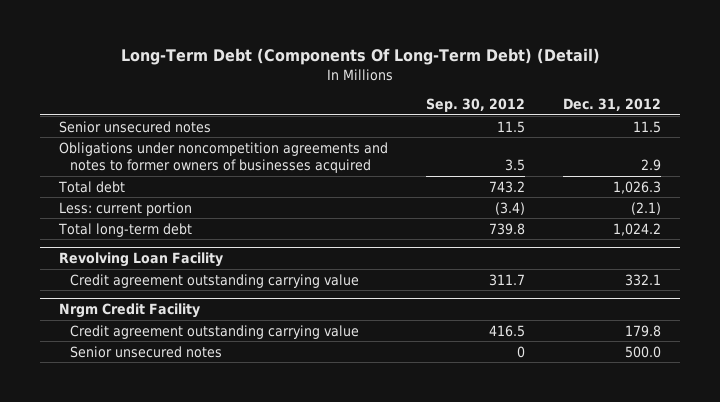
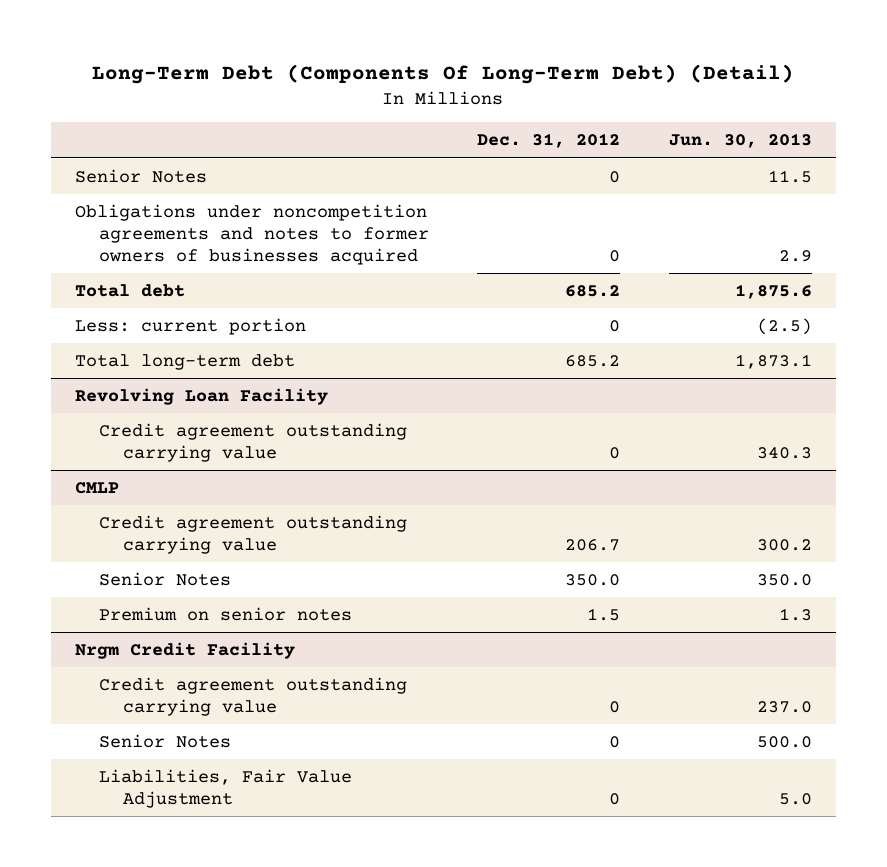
- | Sep. 30, 2012 | Dec. 31, 2012
+ | Dec. 31, 2012 | Jun. 30, 2013
- Senior unsecured notes | 11.5 | 11.5
- Obligations under noncompetition agreements and notes to former owners of businesses acquired | 3.5 | 2.9
- Total debt | 743.2 | 1,026.3
- Less: current portion | (3.4) | (2.1)
- Total long-term debt | 739.8 | 1,024.2
+ Senior Notes | 0 | 11.5
+ Obligations under noncompetition agreements and notes to former owners of businesses acquired | 0 | 2.9
+ Total debt | 685.2 | 1,875.6
+ Less: current portion | 0 | (2.5)
+ Total long-term debt | 685.2 | 1,873.1
@ Revolving Loan Facility
- Credit agreement outstanding carrying value | 311.7 | 332.1
+ Credit agreement outstanding carrying value | 0 | 340.3
+ CMLP
+ Credit agreement outstanding carrying value | 206.7 | 300.2
+ Senior Notes | 350.0 | 350.0
+ Premium on senior notes | 1.5 | 1.3
@ Nrgm Credit Facility
- Credit agreement outstanding carrying value | 416.5 | 179.8
- Senior unsecured notes | 0 | 500.0
+ Credit agreement outstanding carrying value | 0 | 237.0
+ Senior Notes | 0 | 500.0
+ Liabilities, Fair Value Adjustment | 0 | 5.0

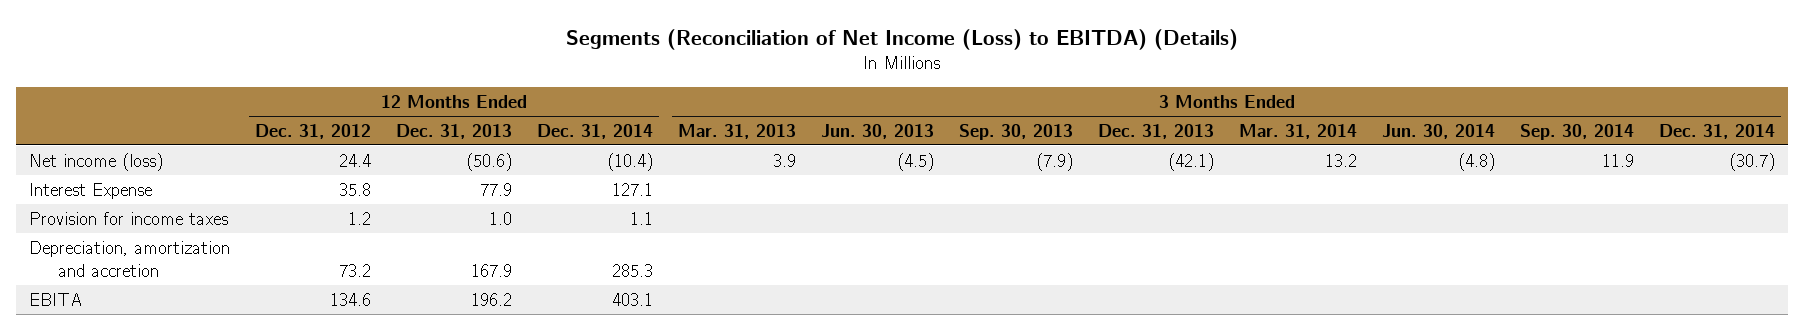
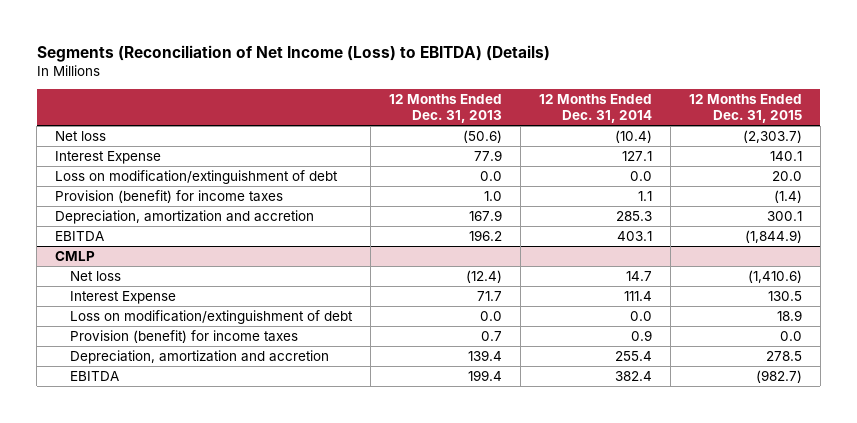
- | 12 Months Ended Dec. 31, 2012 | 12 Months Ended Dec. 31, 2013 | 12 Months Ended Dec. 31, 2014 | 3 Months Ended Mar. 31, 2013 | 3 Months Ended Jun. 30, 2013 | 3 Months Ended Sep. 30, 2013 | 3 Months Ended Dec. 31, 2013 | 3 Months Ended Mar. 31, 2014 | 3 Months Ended Jun. 30, 2014 | 3 Months Ended Sep. 30, 2014 | 3 Months Ended Dec. 31, 2014
+ | 12 Months Ended Dec. 31, 2013 | 12 Months Ended Dec. 31, 2014 | 12 Months Ended Dec. 31, 2015
- Net income (loss) | 24.4 | (50.6) | (10.4) | 3.9 | (4.5) | (7.9) | (42.1) | 13.2 | (4.8) | 11.9 | (30.7)
+ Net loss | (50.6) | (10.4) | (2,303.7)
- Provision for income taxes | 1.2 | 1.0 | 1.1 | | | | | | | |
+ Loss on modification/extinguishment of debt | 0.0 | 0.0 | 20.0
+ Provision (benefit) for income taxes | 1.0 | 1.1 | (1.4)
- EBITA | 134.6 | 196.2 | 403.1 | | | | | | | |
+ EBITDA | 196.2 | 403.1 | (1,844.9)
+ CMLP
+ Net loss | (12.4) | 14.7 | (1,410.6)
+ Interest Expense | 71.7 | 111.4 | 130.5
+ Loss on modification/extinguishment of debt | 0.0 | 0.0 | 18.9
+ Provision (benefit) for income taxes | 0.7 | 0.9 | 0.0
+ Depreciation, amortization and accretion | 139.4 | 255.4 | 278.5
+ EBITDA | 199.4 | 382.4 | (982.7)

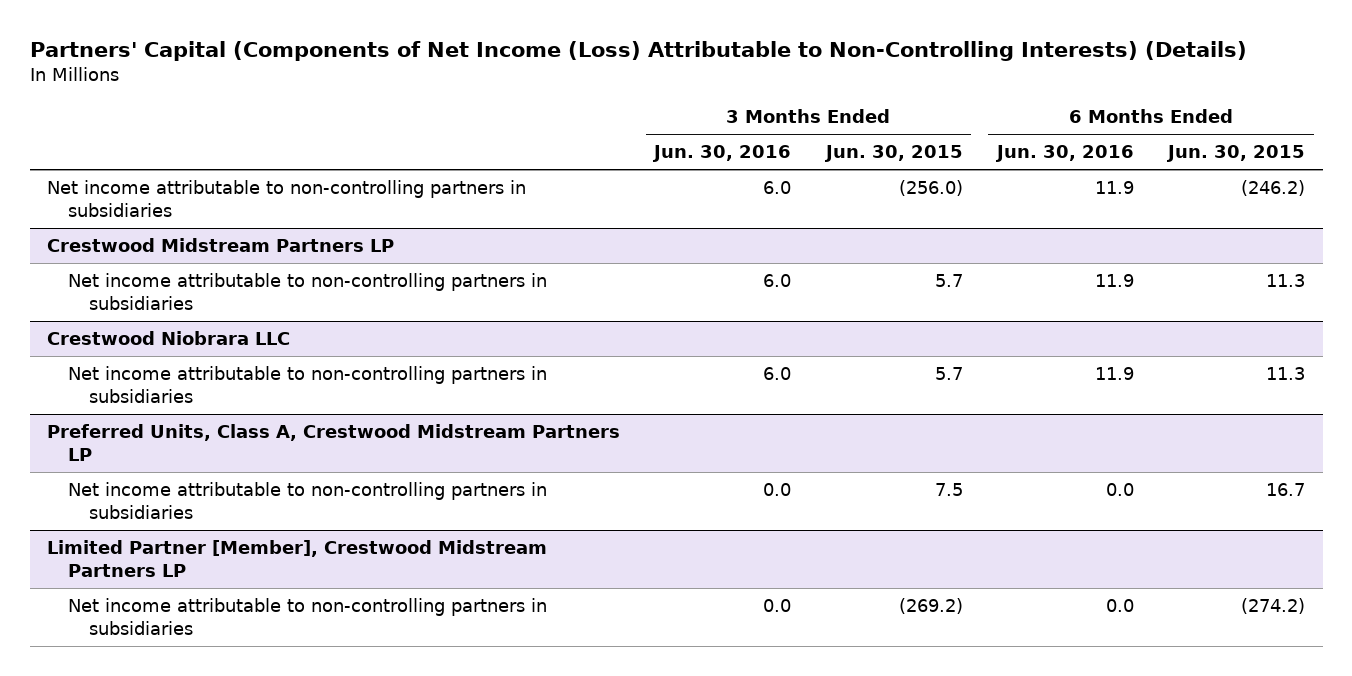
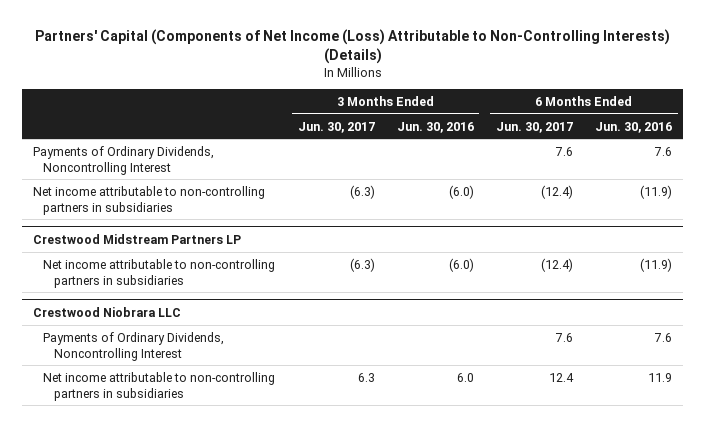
- | 3 Months Ended Jun. 30, 2016 | 3 Months Ended Jun. 30, 2015 | 6 Months Ended Jun. 30, 2016 | 6 Months Ended Jun. 30, 2015
+ | 3 Months Ended Jun. 30, 2017 | 3 Months Ended Jun. 30, 2016 | 6 Months Ended Jun. 30, 2017 | 6 Months Ended Jun. 30, 2016
- Net income attributable to non-controlling partners in subsidiaries | 6.0 | (256.0) | 11.9 | (246.2)
+ Payments of Ordinary Dividends, Noncontrolling Interest | | | 7.6 | 7.6
+ Net income attributable to non-controlling partners in subsidiaries | (6.3) | (6.0) | (12.4) | (11.9)
@ Crestwood Midstream Partners LP
- Net income attributable to non-controlling partners in subsidiaries | 6.0 | 5.7 | 11.9 | 11.3
+ Net income attributable to non-controlling partners in subsidiaries | (6.3) | (6.0) | (12.4) | (11.9)
@ Crestwood Niobrara LLC
+ Payments of Ordinary Dividends, Noncontrolling Interest | | | 7.6 | 7.6
- Preferred Units, Class A, Crestwood Midstream Partners LP
- Net income attributable to non-controlling partners in subsidiaries | 0.0 | 7.5 | 0.0 | 16.7
- Limited Partner [Member], Crestwood Midstream Partners LP
- Net income attributable to non-controlling partners in subsidiaries | 0.0 | (269.2) | 0.0 | (274.2)

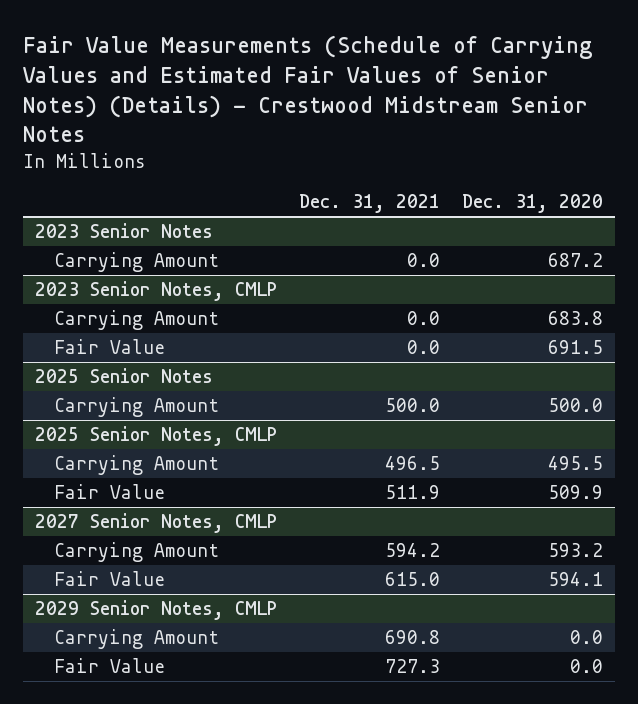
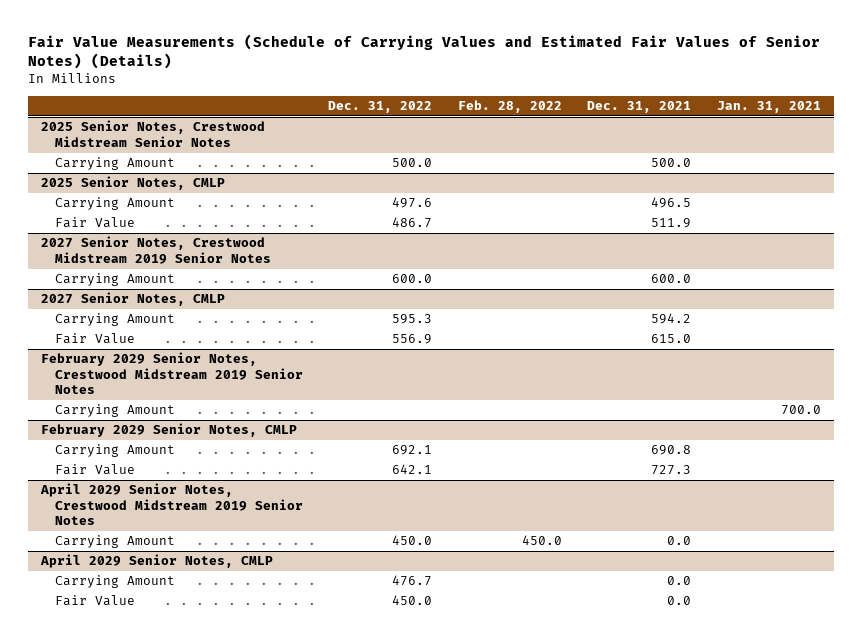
- Fair Value Measurements (Schedule of Carrying Values and Estimated Fair Values of Senior Notes) (Details) - Crestwood Midstream Senior Notes
+ Fair Value Measurements (Schedule of Carrying Values and Estimated Fair Values of Senior Notes) (Details)
- | Dec. 31, 2021 | Dec. 31, 2020
+ | Dec. 31, 2022 | Feb. 28, 2022 | Dec. 31, 2021 | Jan. 31, 2021
- 2023 Senior Notes
- Carrying Amount | 0.0 | 687.2
- 2023 Senior Notes, CMLP
- Carrying Amount | 0.0 | 683.8
- Fair Value | 0.0 | 691.5
- 2025 Senior Notes
+ 2025 Senior Notes, Crestwood Midstream Senior Notes
+ 2027 Senior Notes, Crestwood Midstream 2019 Senior Notes
+ Carrying Amount | 600.0 | | 600.0 |
- 2029 Senior Notes, CMLP
+ February 2029 Senior Notes, Crestwood Midstream 2019 Senior Notes
+ Carrying Amount | | | | 700.0
+ February 2029 Senior Notes, CMLP
+ April 2029 Senior Notes, Crestwood Midstream 2019 Senior Notes
+ Carrying Amount | 450.0 | 450.0 | 0.0 |
+ April 2029 Senior Notes, CMLP
+ Carrying Amount | 476.7 | | 0.0 |
+ Fair Value | 450.0 | | 0.0 |

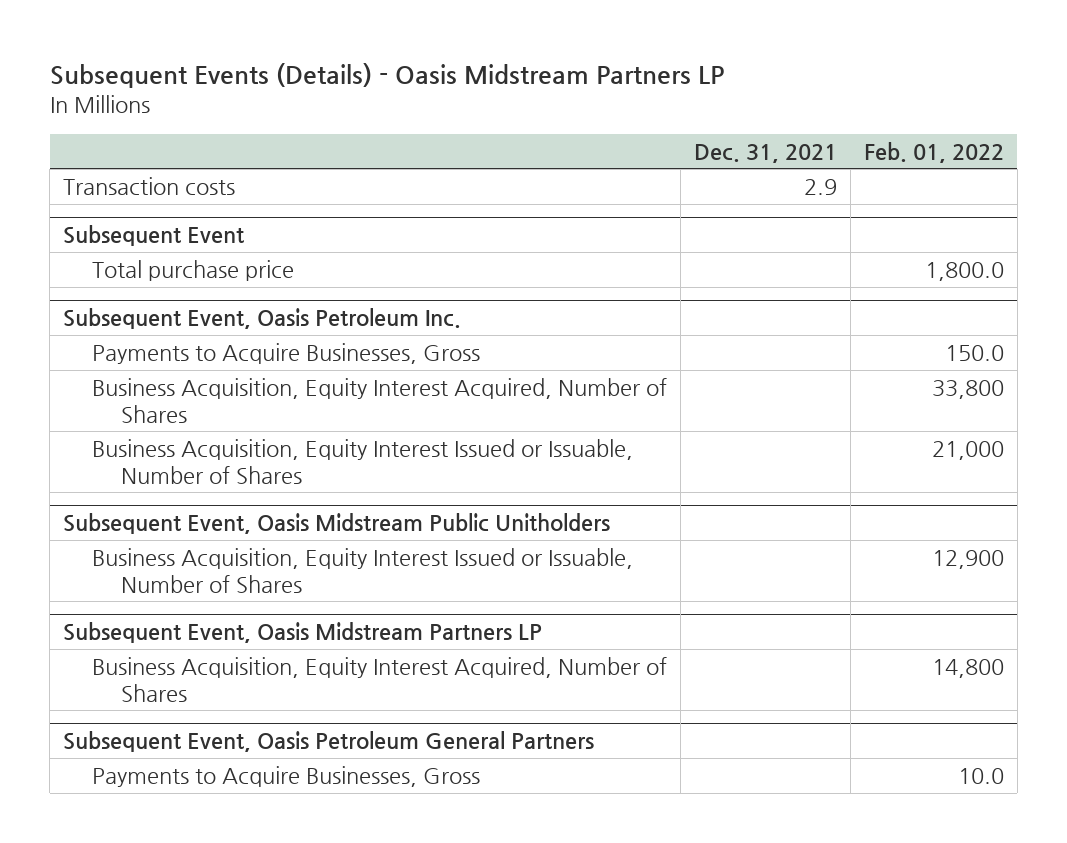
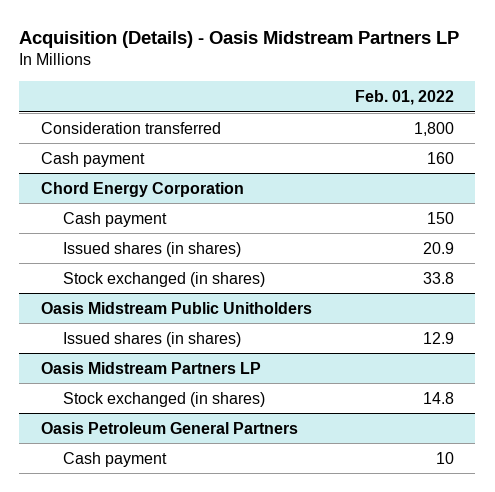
- Subsequent Events (Details) - Oasis Midstream Partners LP
+ Acquisition (Details) - Oasis Midstream Partners LP
- | Dec. 31, 2021 | Feb. 01, 2022
+ | Feb. 01, 2022
- Transaction costs | 2.9 |
- Subsequent Event
- Total purchase price | | 1,800.0
- Subsequent Event, Oasis Petroleum Inc.
- Payments to Acquire Businesses, Gross | | 150.0
- Business Acquisition, Equity Interest Acquired, Number of Shares | | 33,800
- Business Acquisition, Equity Interest Issued or Issuable, Number of Shares | | 21,000
- Subsequent Event, Oasis Midstream Public Unitholders
- Business Acquisition, Equity Interest Issued or Issuable, Number of Shares | | 12,900
- Subsequent Event, Oasis Midstream Partners LP
- Business Acquisition, Equity Interest Acquired, Number of Shares | | 14,800
- Subsequent Event, Oasis Petroleum General Partners
- Payments to Acquire Businesses, Gross | | 10.0
+ Consideration transferred | 1,800
+ Cash payment | 160
+ Chord Energy Corporation
+ Cash payment | 150
+ Issued shares (in shares) | 20.9
+ Stock exchanged (in shares) | 33.8
+ Oasis Midstream Public Unitholders
+ Issued shares (in shares) | 12.9
+ Oasis Midstream Partners LP
+ Stock exchanged (in shares) | 14.8
+ Oasis Petroleum General Partners
+ Cash payment | 10

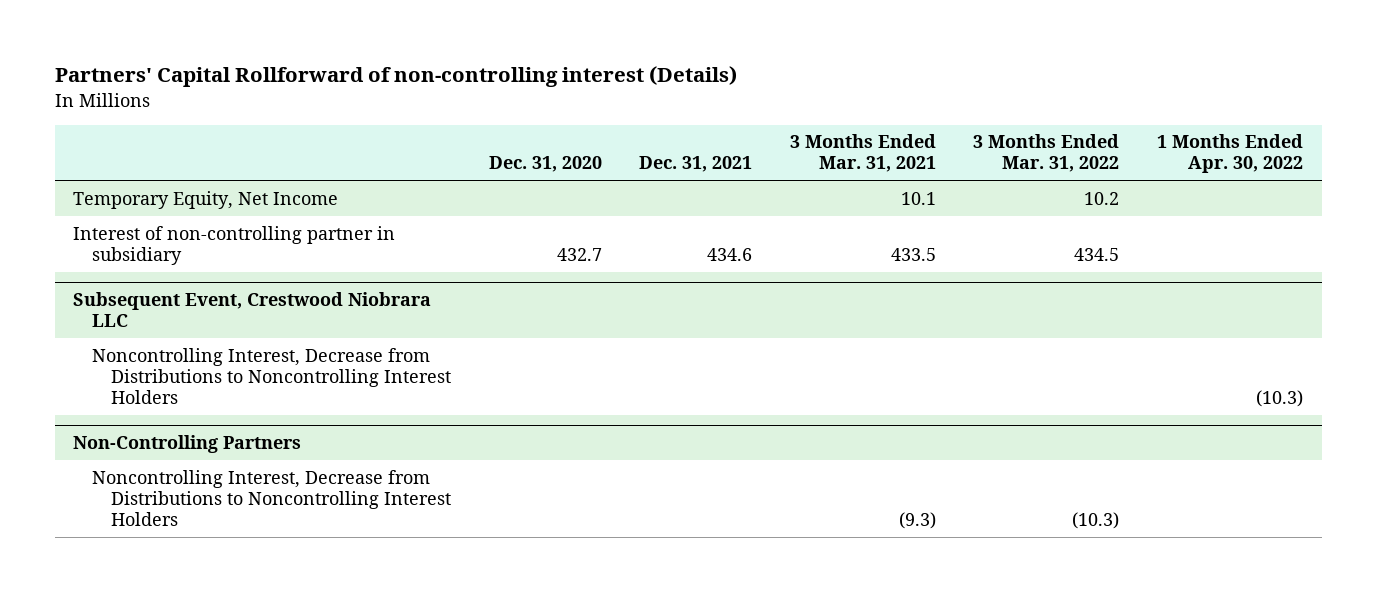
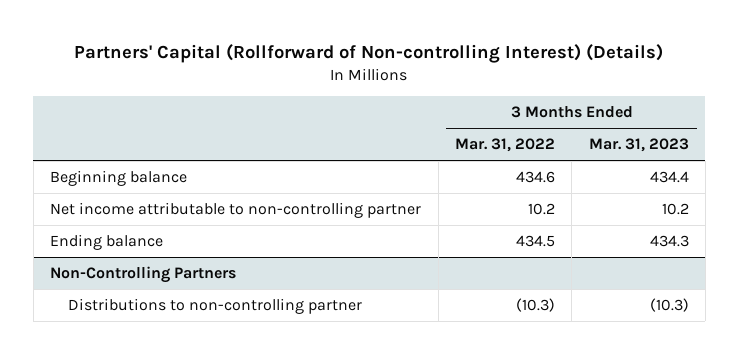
- Partners' Capital Rollforward of non-controlling interest (Details)
+ Partners' Capital (Rollforward of Non-controlling Interest) (Details)
- | Dec. 31, 2020 | Dec. 31, 2021 | 3 Months Ended Mar. 31, 2021 | 3 Months Ended Mar. 31, 2022 | 1 Months Ended Apr. 30, 2022
+ | 3 Months Ended Mar. 31, 2022 | 3 Months Ended Mar. 31, 2023
- Temporary Equity, Net Income | | | 10.1 | 10.2 |
- Interest of non-controlling partner in subsidiary | 432.7 | 434.6 | 433.5 | 434.5 |
- Subsequent Event, Crestwood Niobrara LLC
- Noncontrolling Interest, Decrease from Distributions to Noncontrolling Interest Holders | | | | | (10.3)
+ Beginning balance | 434.6 | 434.4
+ Net income attributable to non-controlling partner | 10.2 | 10.2
+ Ending balance | 434.5 | 434.3
@ Non-Controlling Partners
- Noncontrolling Interest, Decrease from Distributions to Noncontrolling Interest Holders | | | (9.3) | (10.3) |
+ Distributions to non-controlling partner | (10.3) | (10.3)

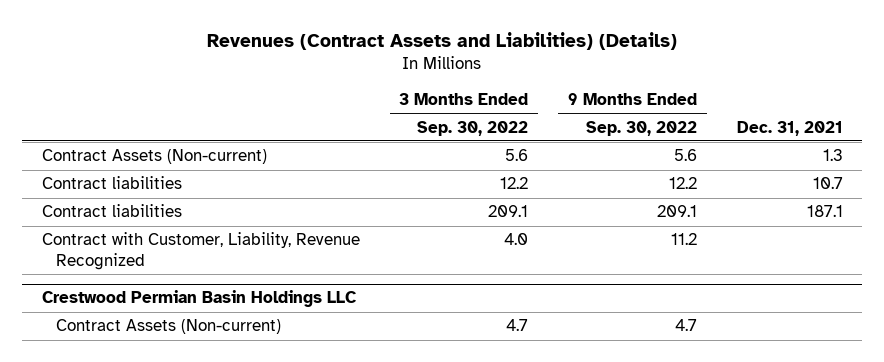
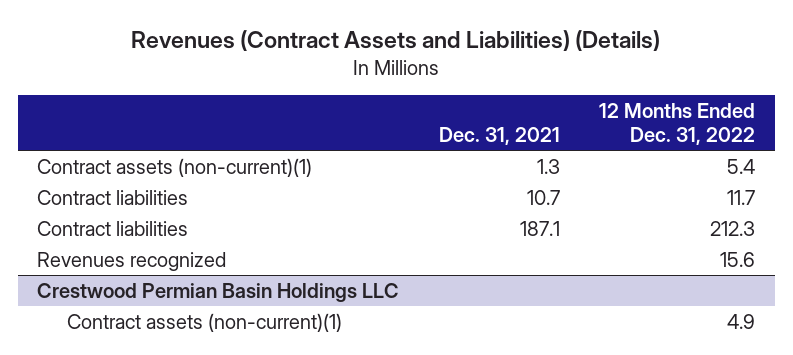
- | 3 Months Ended Sep. 30, 2022 | 9 Months Ended Sep. 30, 2022 | Dec. 31, 2021
+ | Dec. 31, 2021 | 12 Months Ended Dec. 31, 2022
- Contract Assets (Non-current) | 5.6 | 5.6 | 1.3
+ Contract assets (non-current)(1) | 1.3 | 5.4
- Contract with Customer, Liability, Revenue Recognized | 4.0 | 11.2 |
+ Revenues recognized | | 15.6
@ Crestwood Permian Basin Holdings LLC
- Contract Assets (Non-current) | 4.7 | 4.7 |
+ Contract assets (non-current)(1) | | 4.9

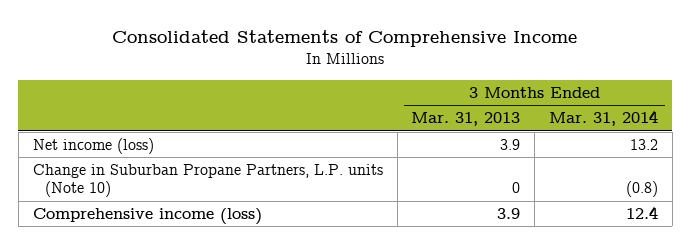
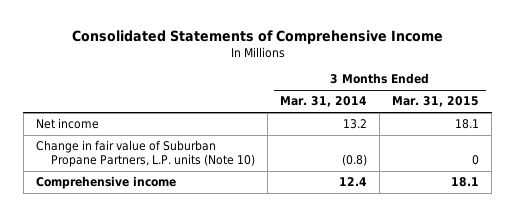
- | 3 Months Ended Mar. 31, 2013 | 3 Months Ended Mar. 31, 2014
+ | 3 Months Ended Mar. 31, 2014 | 3 Months Ended Mar. 31, 2015
- Net income (loss) | 3.9 | 13.2
- Change in Suburban Propane Partners, L.P. units (Note 10) | 0 | (0.8)
- Comprehensive income (loss) | 3.9 | 12.4
+ Net income | 13.2 | 18.1
+ Change in fair value of Suburban Propane Partners, L.P. units (Note 10) | (0.8) | 0
+ Comprehensive income | 12.4 | 18.1

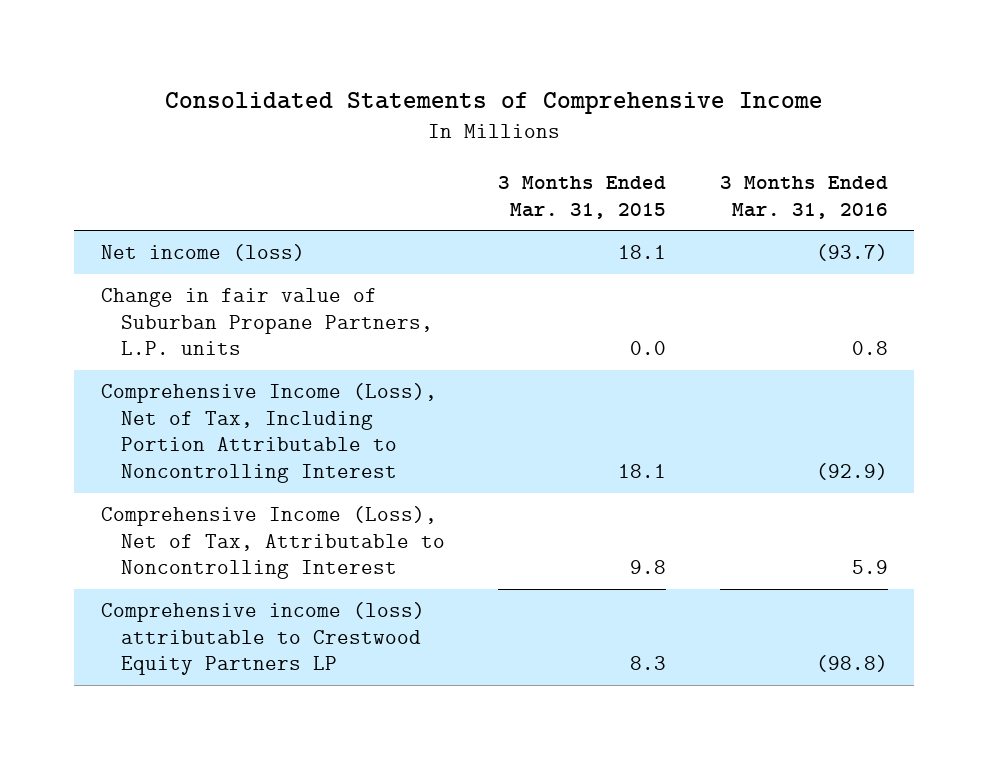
- | 3 Months Ended Mar. 31, 2014 | 3 Months Ended Mar. 31, 2015
+ | 3 Months Ended Mar. 31, 2015 | 3 Months Ended Mar. 31, 2016
- Net income | 13.2 | 18.1
- Change in fair value of Suburban Propane Partners, L.P. units (Note 10) | (0.8) | 0
- Comprehensive income | 12.4 | 18.1
+ Net income (loss) | 18.1 | (93.7)
+ Change in fair value of Suburban Propane Partners, L.P. units | 0.0 | 0.8
+ Comprehensive Income (Loss), Net of Tax, Including Portion Attributable to Noncontrolling Interest | 18.1 | (92.9)
+ Comprehensive Income (Loss), Net of Tax, Attributable to Noncontrolling Interest | 9.8 | 5.9
+ Comprehensive income (loss) attributable to Crestwood Equity Partners LP | 8.3 | (98.8)

